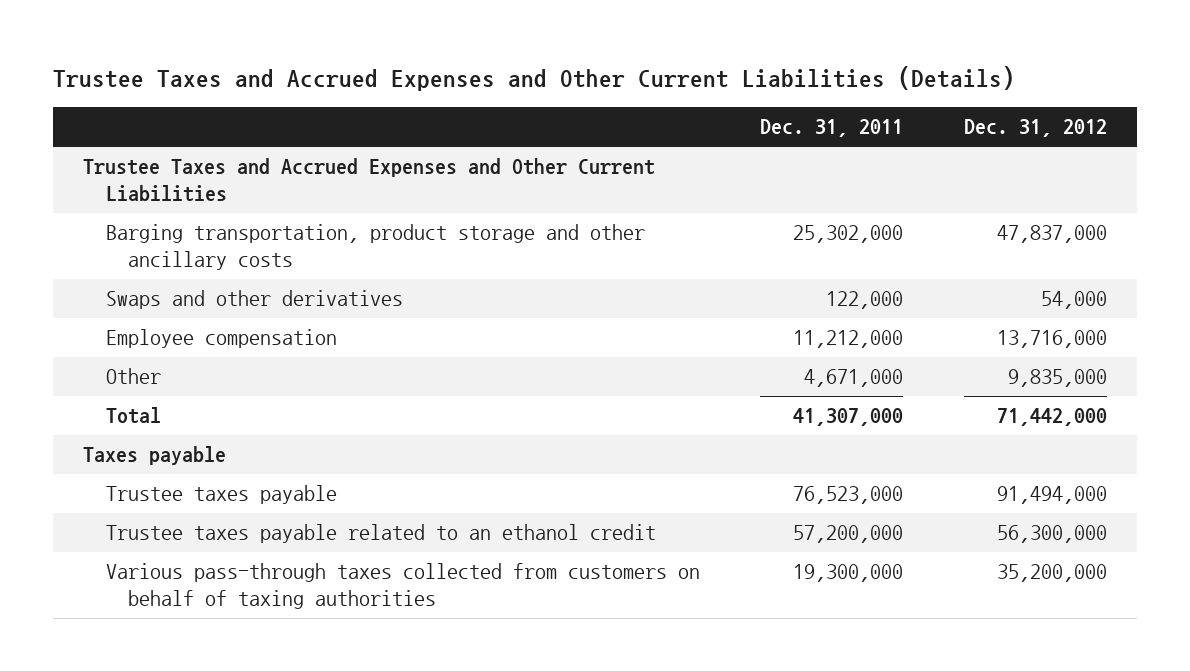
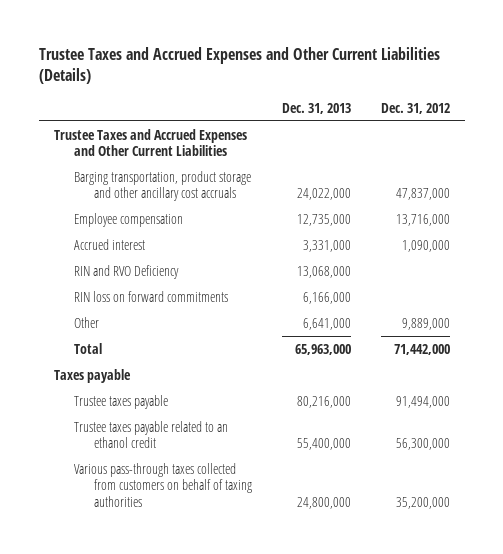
- | Dec. 31, 2011 | Dec. 31, 2012
+ | Dec. 31, 2013 | Dec. 31, 2012
- Barging transportation, product storage and other ancillary costs | 25,302,000 | 47,837,000
- Swaps and other derivatives | 122,000 | 54,000
+ Barging transportation, product storage and other ancillary cost accruals | 24,022,000 | 47,837,000
- Other | 4,671,000 | 9,835,000
+ Accrued interest | 3,331,000 | 1,090,000
+ RIN and RVO Deficiency | 13,068,000 |
+ RIN loss on forward commitments | 6,166,000 |
+ Other | 6,641,000 | 9,889,000

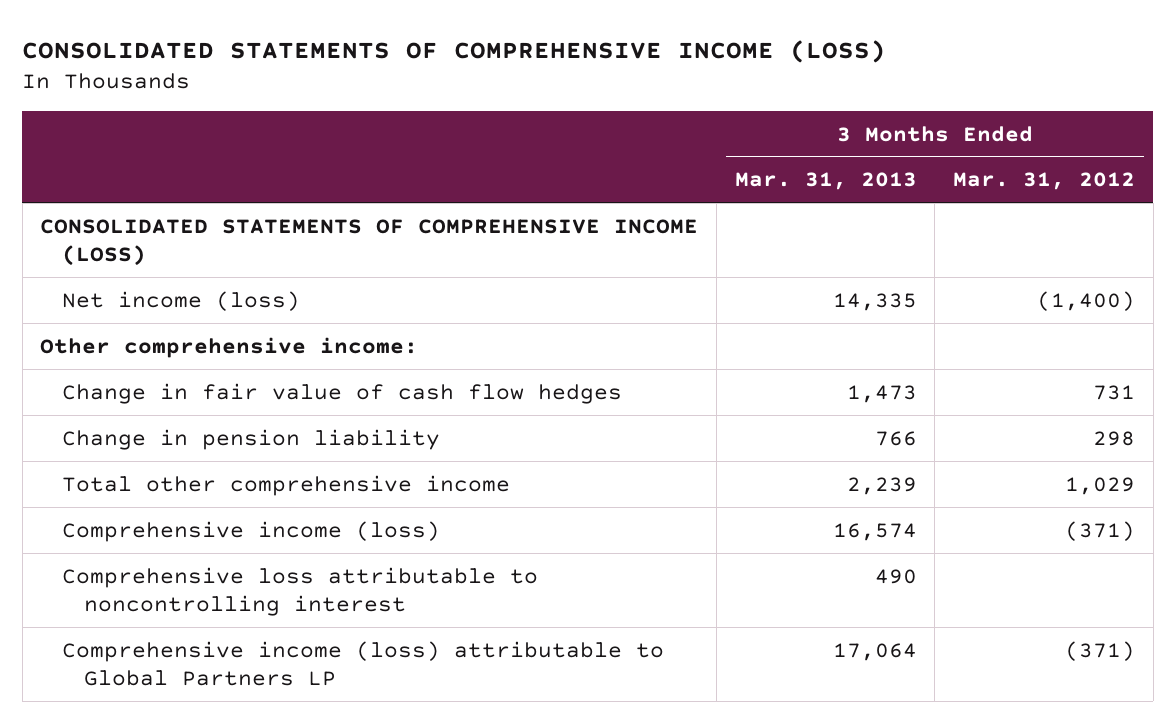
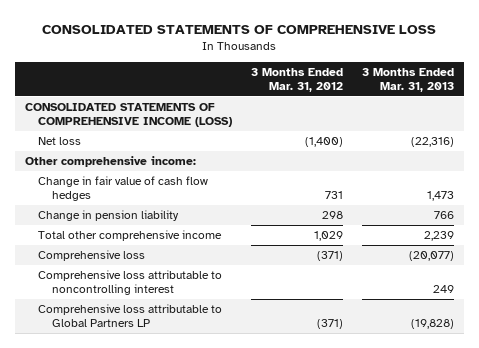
- CONSOLIDATED STATEMENTS OF COMPREHENSIVE INCOME (LOSS)
+ CONSOLIDATED STATEMENTS OF COMPREHENSIVE LOSS
- | 3 Months Ended Mar. 31, 2013 | 3 Months Ended Mar. 31, 2012
+ | 3 Months Ended Mar. 31, 2012 | 3 Months Ended Mar. 31, 2013
- Net income (loss) | 14,335 | (1,400)
+ Net loss | (1,400) | (22,316)
- Comprehensive income (loss) | 16,574 | (371)
- Comprehensive loss attributable to noncontrolling interest | 490 |
- Comprehensive income (loss) attributable to Global Partners LP | 17,064 | (371)
+ Comprehensive loss | (371) | (20,077)
+ Comprehensive loss attributable to noncontrolling interest | | 249
+ Comprehensive loss attributable to Global Partners LP | (371) | (19,828)

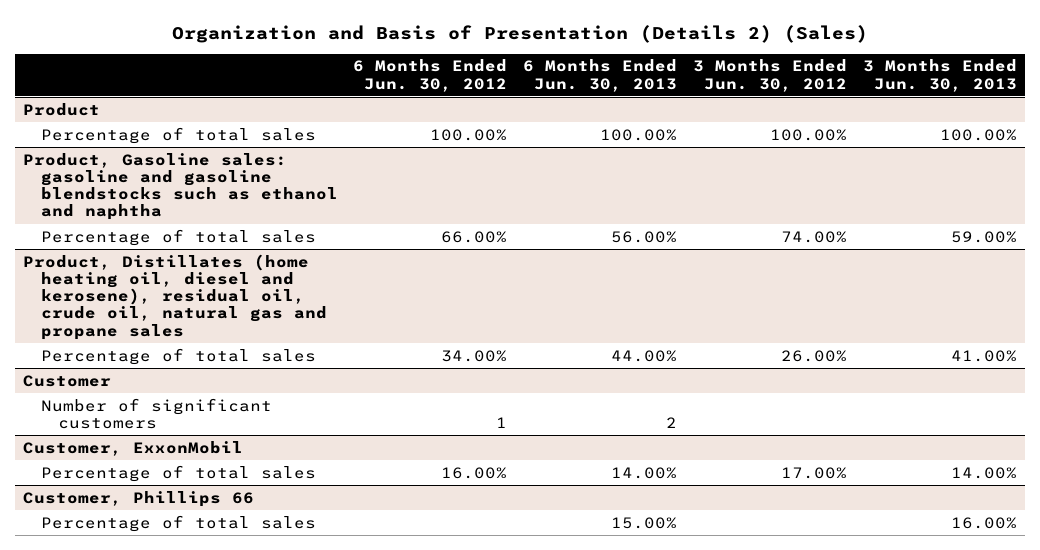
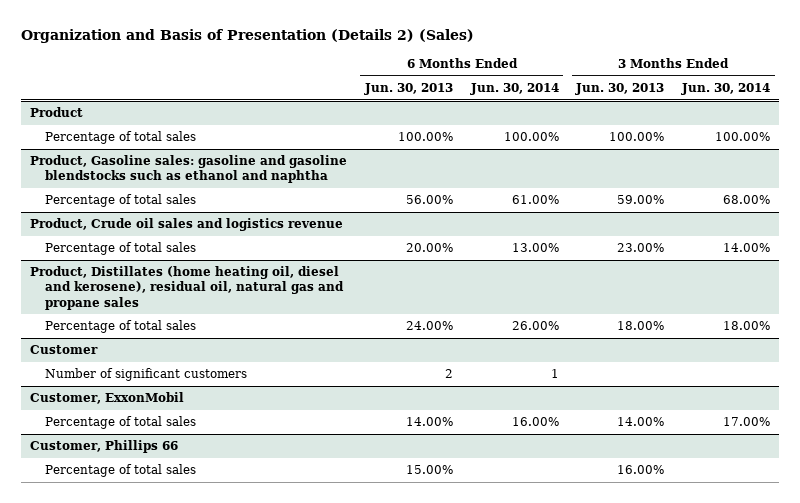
- | 6 Months Ended Jun. 30, 2012 | 6 Months Ended Jun. 30, 2013 | 3 Months Ended Jun. 30, 2012 | 3 Months Ended Jun. 30, 2013
+ | 6 Months Ended Jun. 30, 2013 | 6 Months Ended Jun. 30, 2014 | 3 Months Ended Jun. 30, 2013 | 3 Months Ended Jun. 30, 2014
- Product, Distillates (home heating oil, diesel and kerosene), residual oil, crude oil, natural gas and propane sales
- Percentage of total sales | 34.00% | 44.00% | 26.00% | 41.00%
+ Product, Crude oil sales and logistics revenue
+ Percentage of total sales | 20.00% | 13.00% | 23.00% | 14.00%
+ Product, Distillates (home heating oil, diesel and kerosene), residual oil, natural gas and propane sales
+ Percentage of total sales | 24.00% | 26.00% | 18.00% | 18.00%

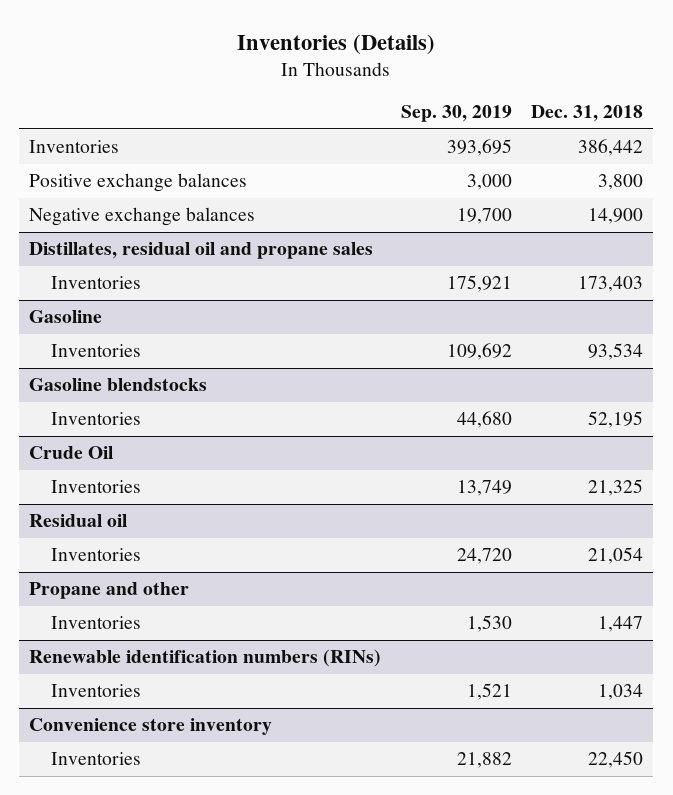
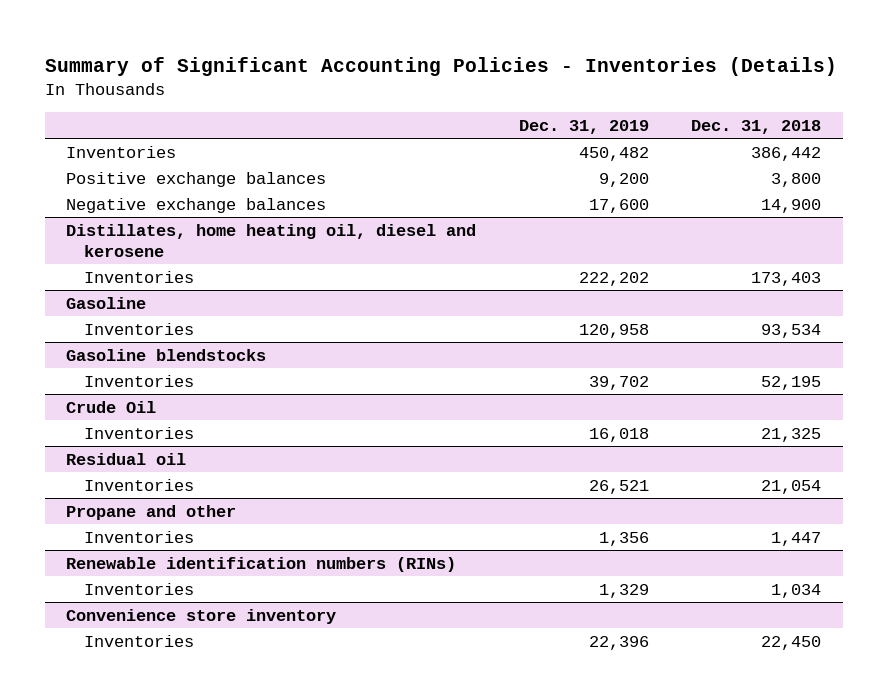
- Inventories (Details)
+ Summary of Significant Accounting Policies - Inventories (Details)
- | Sep. 30, 2019 | Dec. 31, 2018
+ | Dec. 31, 2019 | Dec. 31, 2018
- Distillates, residual oil and propane sales
+ Distillates, home heating oil, diesel and kerosene

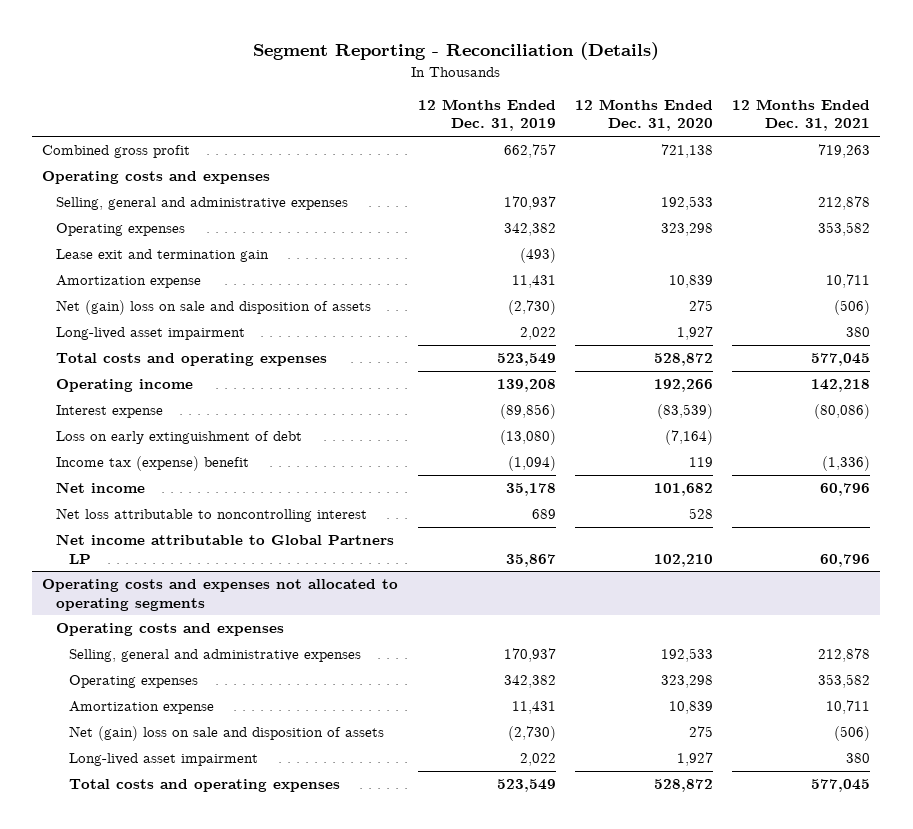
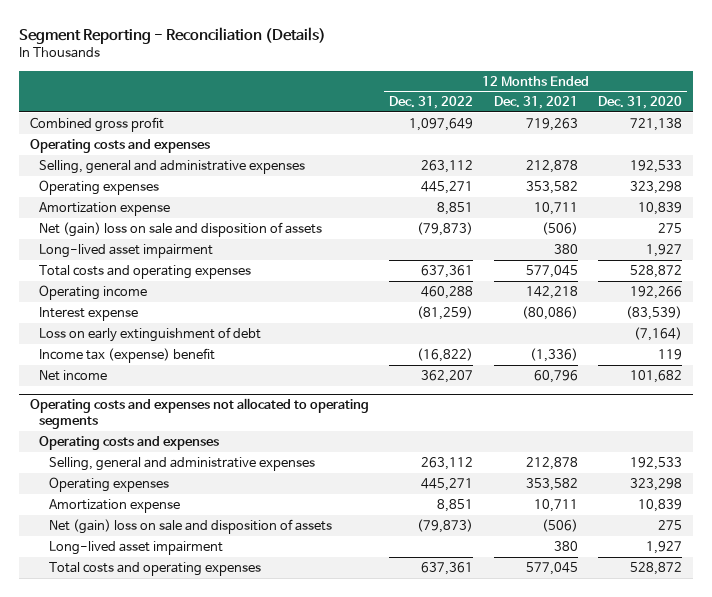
- | 12 Months Ended Dec. 31, 2019 | 12 Months Ended Dec. 31, 2020 | 12 Months Ended Dec. 31, 2021
+ | 12 Months Ended Dec. 31, 2022 | 12 Months Ended Dec. 31, 2021 | 12 Months Ended Dec. 31, 2020
- Lease exit and termination gain | (493) | |
- Net loss attributable to noncontrolling interest | 689 | 528 |
- Net income attributable to Global Partners LP | 35,867 | 102,210 | 60,796

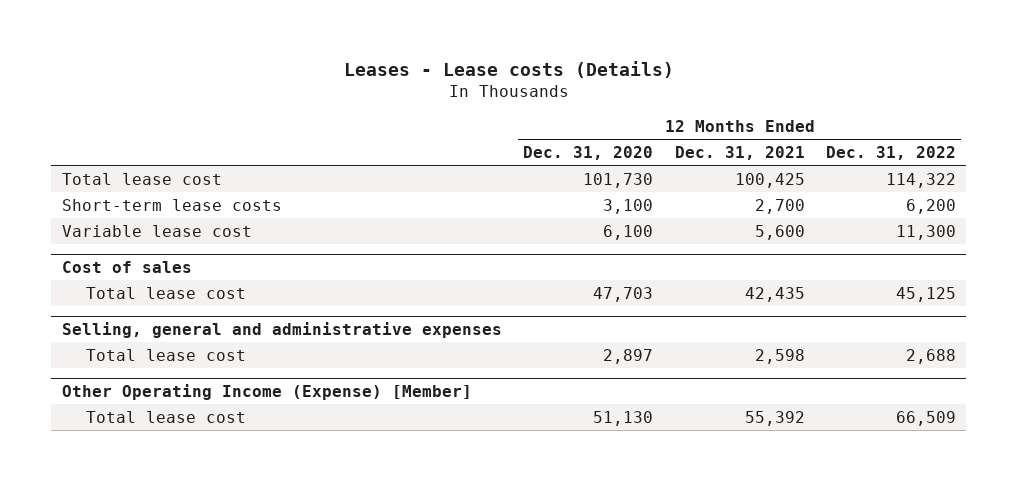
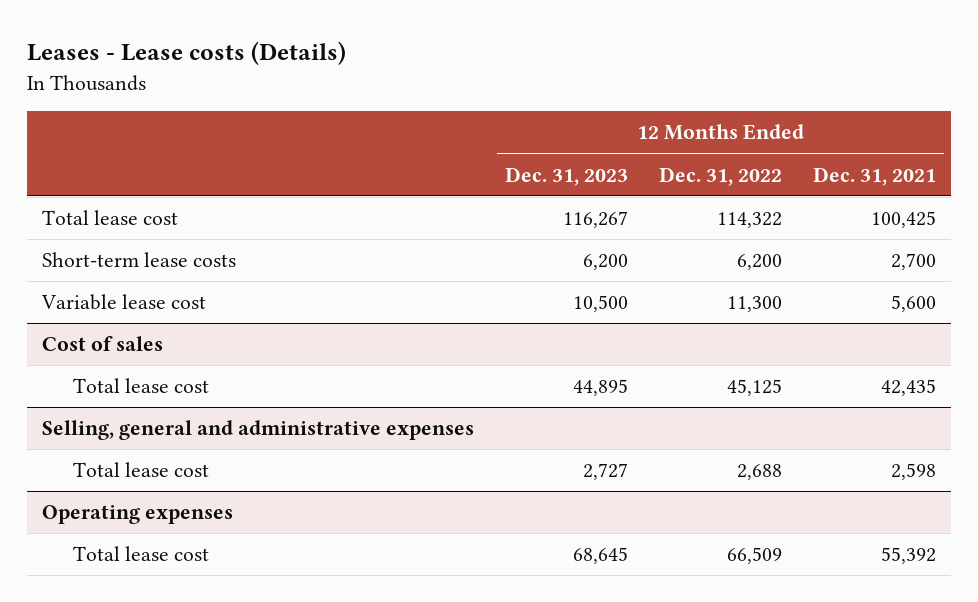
- | 12 Months Ended Dec. 31, 2020 | 12 Months Ended Dec. 31, 2021 | 12 Months Ended Dec. 31, 2022
+ | 12 Months Ended Dec. 31, 2023 | 12 Months Ended Dec. 31, 2022 | 12 Months Ended Dec. 31, 2021
- Other Operating Income (Expense) [Member]
+ Operating expenses

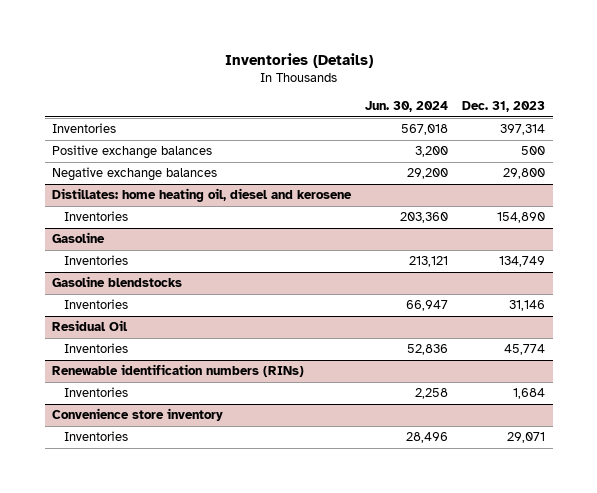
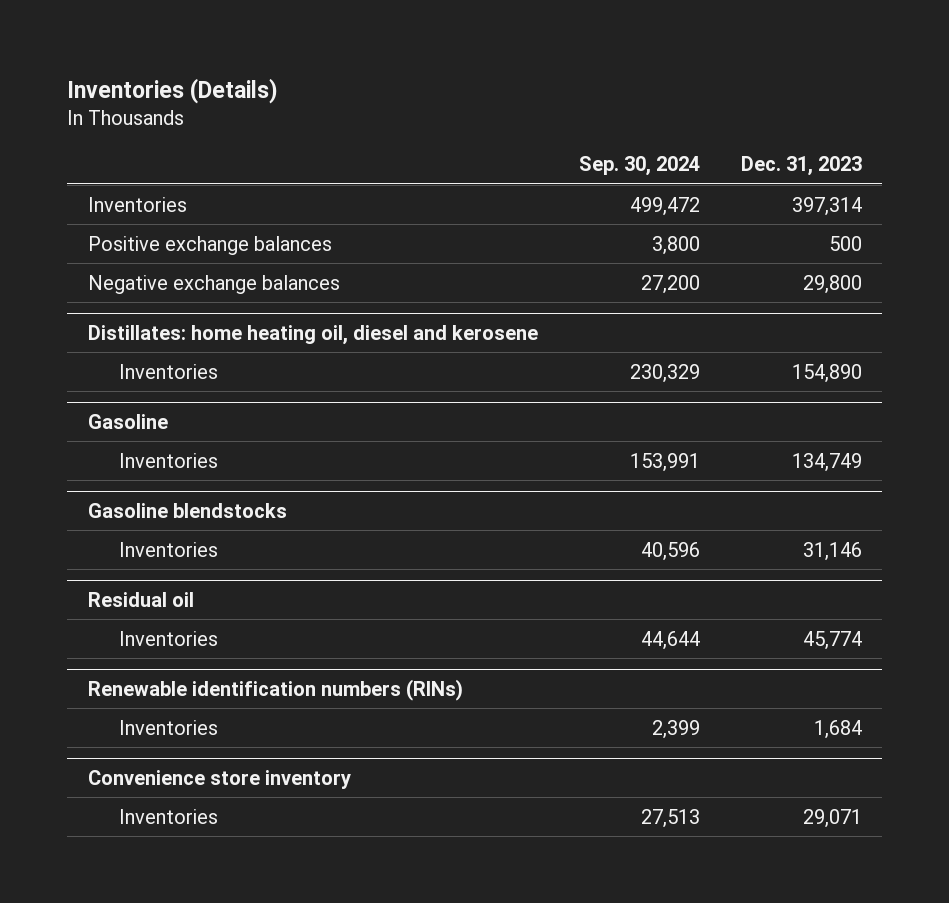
- | Jun. 30, 2024 | Dec. 31, 2023
+ | Sep. 30, 2024 | Dec. 31, 2023
- Residual Oil
+ Residual oil

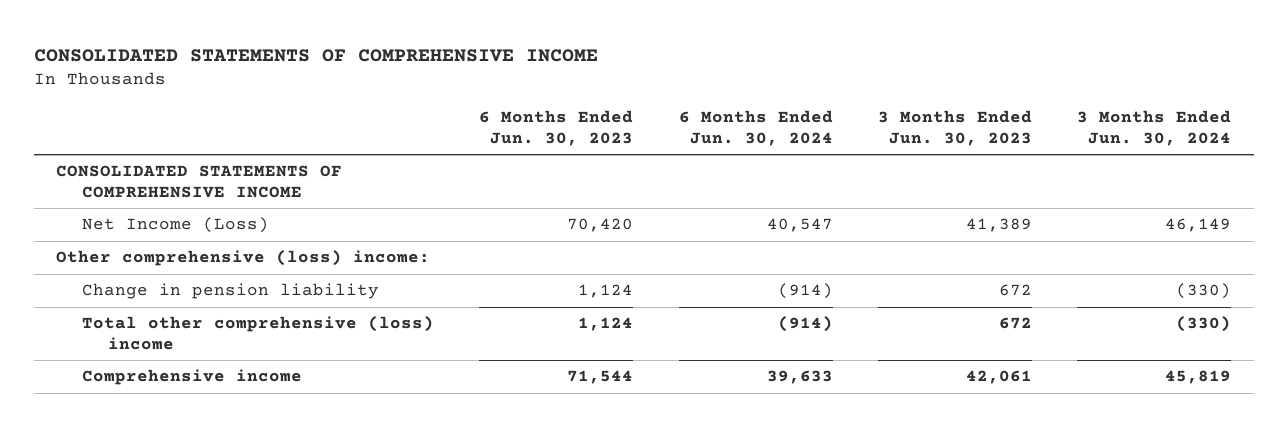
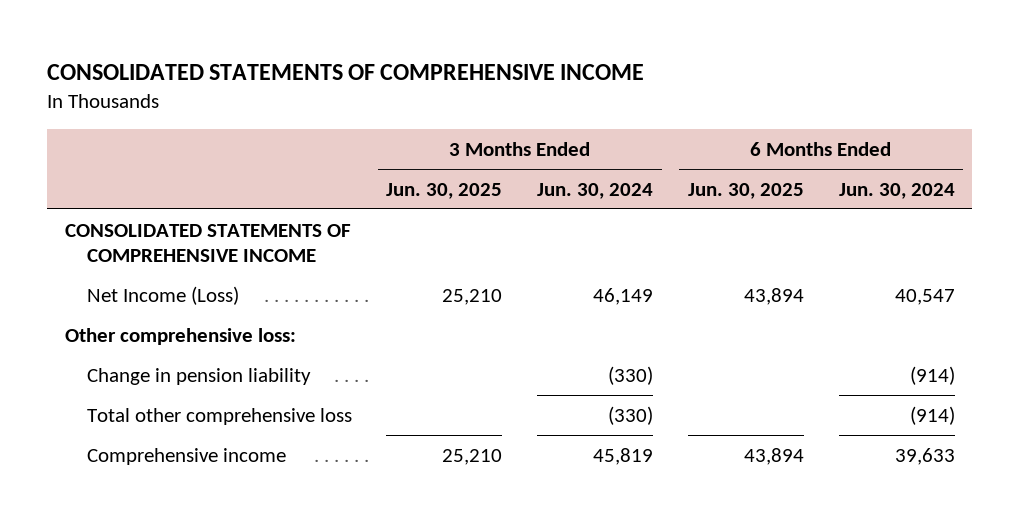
- | 6 Months Ended Jun. 30, 2023 | 6 Months Ended Jun. 30, 2024 | 3 Months Ended Jun. 30, 2023 | 3 Months Ended Jun. 30, 2024
+ | 3 Months Ended Jun. 30, 2025 | 3 Months Ended Jun. 30, 2024 | 6 Months Ended Jun. 30, 2025 | 6 Months Ended Jun. 30, 2024
- Other comprehensive (loss) income:
+ Other comprehensive loss:
- Total other comprehensive (loss) income | 1,124 | (914) | 672 | (330)
+ Total other comprehensive loss | | (330) | | (914)

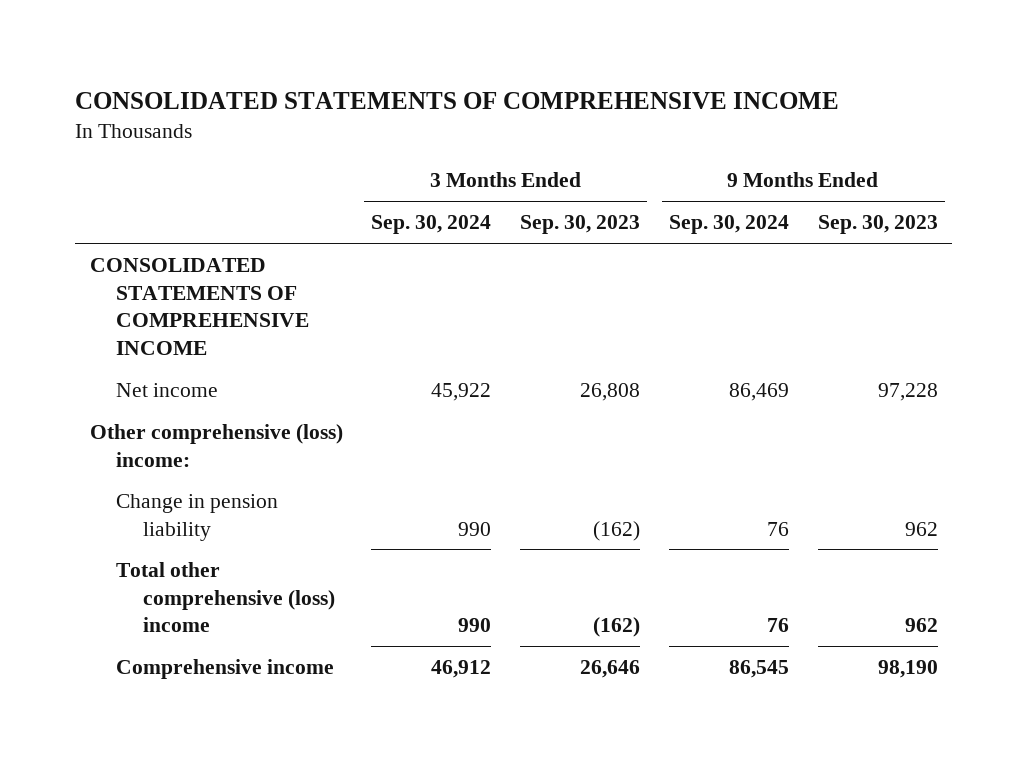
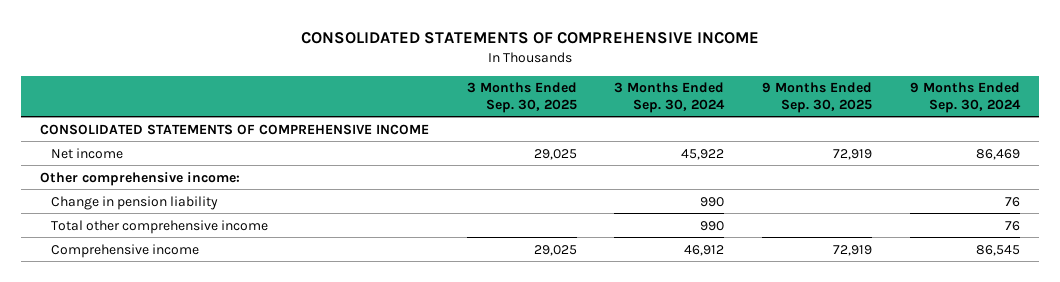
- | 3 Months Ended Sep. 30, 2024 | 3 Months Ended Sep. 30, 2023 | 9 Months Ended Sep. 30, 2024 | 9 Months Ended Sep. 30, 2023
+ | 3 Months Ended Sep. 30, 2025 | 3 Months Ended Sep. 30, 2024 | 9 Months Ended Sep. 30, 2025 | 9 Months Ended Sep. 30, 2024
- Other comprehensive (loss) income:
+ Other comprehensive income:
- Total other comprehensive (loss) income | 990 | (162) | 76 | 962
+ Total other comprehensive income | | 990 | | 76

